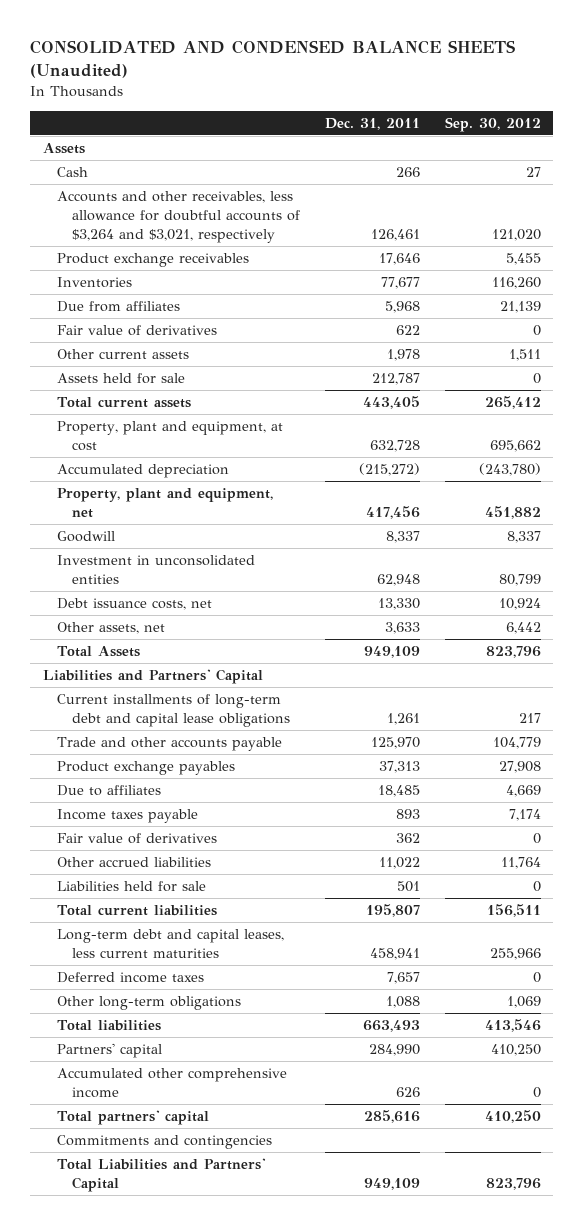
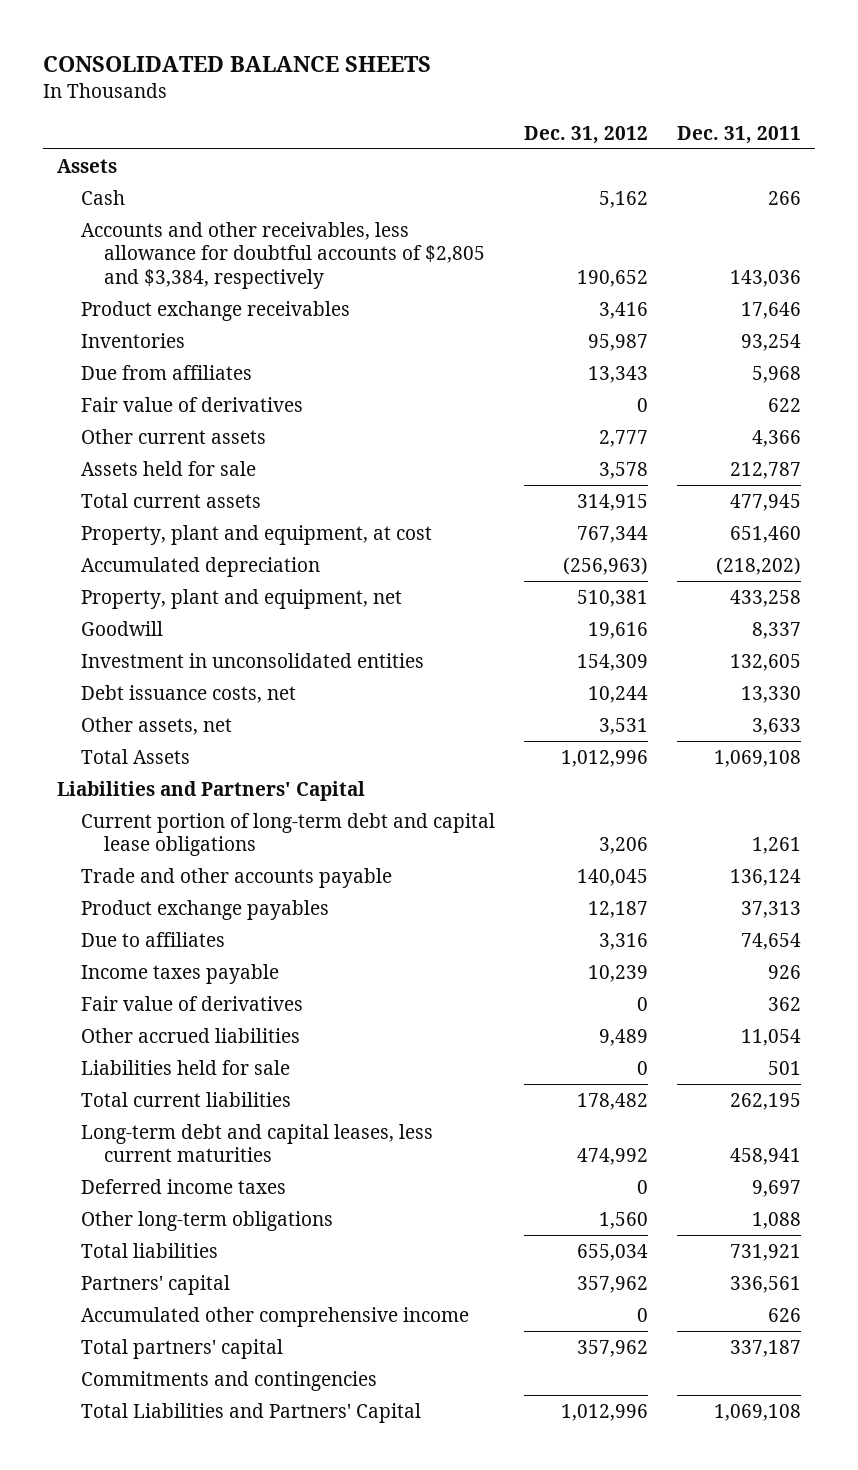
- CONSOLIDATED AND CONDENSED BALANCE SHEETS (Unaudited)
+ CONSOLIDATED BALANCE SHEETS
- | Dec. 31, 2011 | Sep. 30, 2012
+ | Dec. 31, 2012 | Dec. 31, 2011
- Accounts and other receivables, less allowance for doubtful accounts of $3,264 and $3,021, respectively | 126,461 | 121,020
+ Accounts and other receivables, less allowance for doubtful accounts of $2,805 and $3,384, respectively | 190,652 | 143,036
- Inventories | 77,677 | 116,260
+ Inventories | 95,987 | 93,254
- Other current assets | 1,978 | 1,511
+ Other current assets | 2,777 | 4,366
- Total current assets | 443,405 | 265,412
- Property, plant and equipment, at cost | 632,728 | 695,662
- Accumulated depreciation | (215,272) | (243,780)
- Property, plant and equipment, net | 417,456 | 451,882
+ Total current assets | 314,915 | 477,945
+ Property, plant and equipment, at cost | 767,344 | 651,460
+ Accumulated depreciation | (256,963) | (218,202)
+ Property, plant and equipment, net | 510,381 | 433,258
- Investment in unconsolidated entities | 62,948 | 80,799
+ Investment in unconsolidated entities | 154,309 | 132,605
- Total Assets | 949,109 | 823,796
+ Total Assets | 1,012,996 | 1,069,108
- Current installments of long-term debt and capital lease obligations | 1,261 | 217
- Trade and other accounts payable | 125,970 | 104,779
+ Current portion of long-term debt and capital lease obligations | 3,206 | 1,261
+ Trade and other accounts payable | 140,045 | 136,124
- Due to affiliates | 18,485 | 4,669
- Income taxes payable | 893 | 7,174
+ Due to affiliates | 3,316 | 74,654
+ Income taxes payable | 10,239 | 926
- Other accrued liabilities | 11,022 | 11,764
+ Other accrued liabilities | 9,489 | 11,054
- Total current liabilities | 195,807 | 156,511
+ Total current liabilities | 178,482 | 262,195
- Deferred income taxes | 7,657 | 0
+ Deferred income taxes | 0 | 9,697
- Total liabilities | 663,493 | 413,546
- Partners' capital | 284,990 | 410,250
+ Total liabilities | 655,034 | 731,921
+ Partners' capital | 357,962 | 336,561
- Total partners' capital | 285,616 | 410,250
+ Total partners' capital | 357,962 | 337,187
- Total Liabilities and Partners' Capital | 949,109 | 823,796
+ Total Liabilities and Partners' Capital | 1,012,996 | 1,069,108

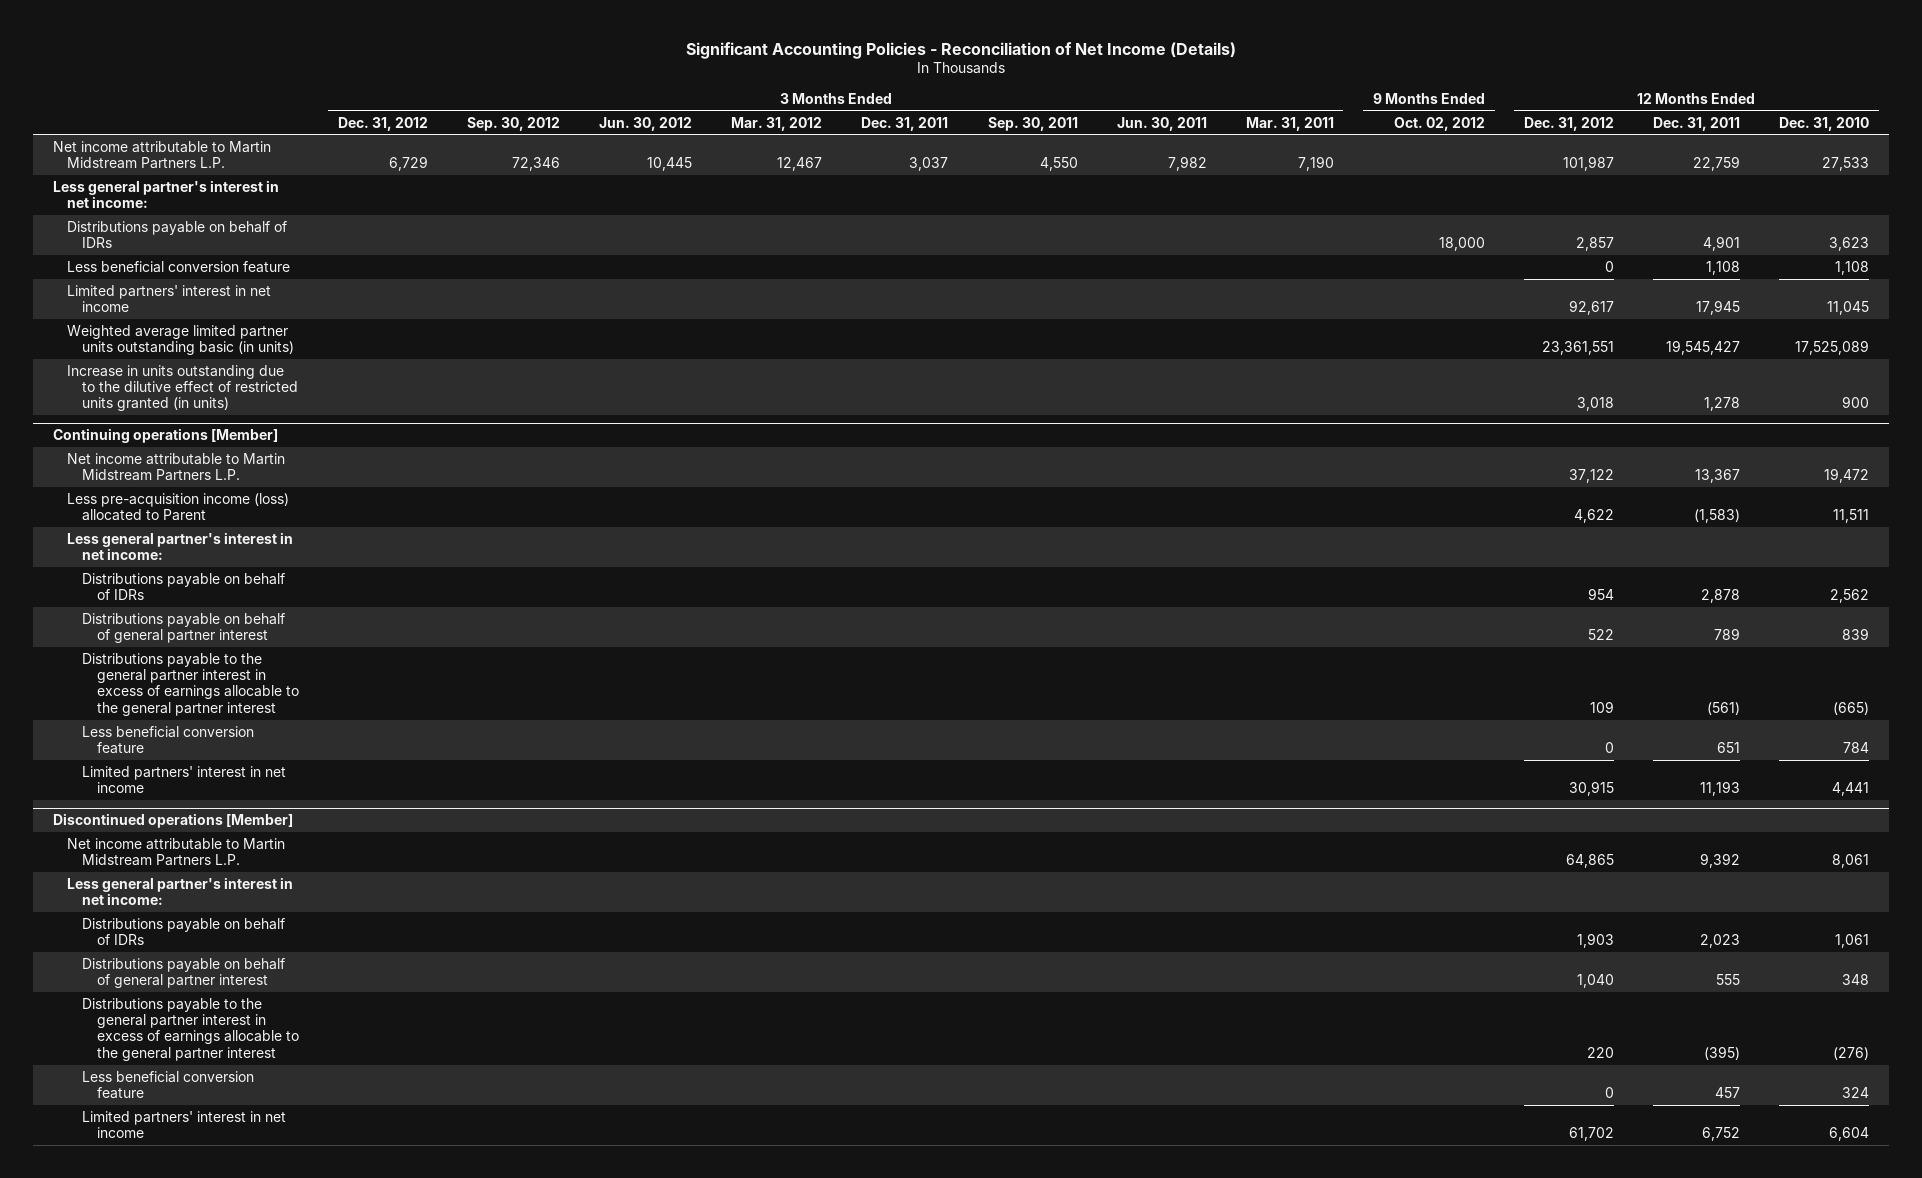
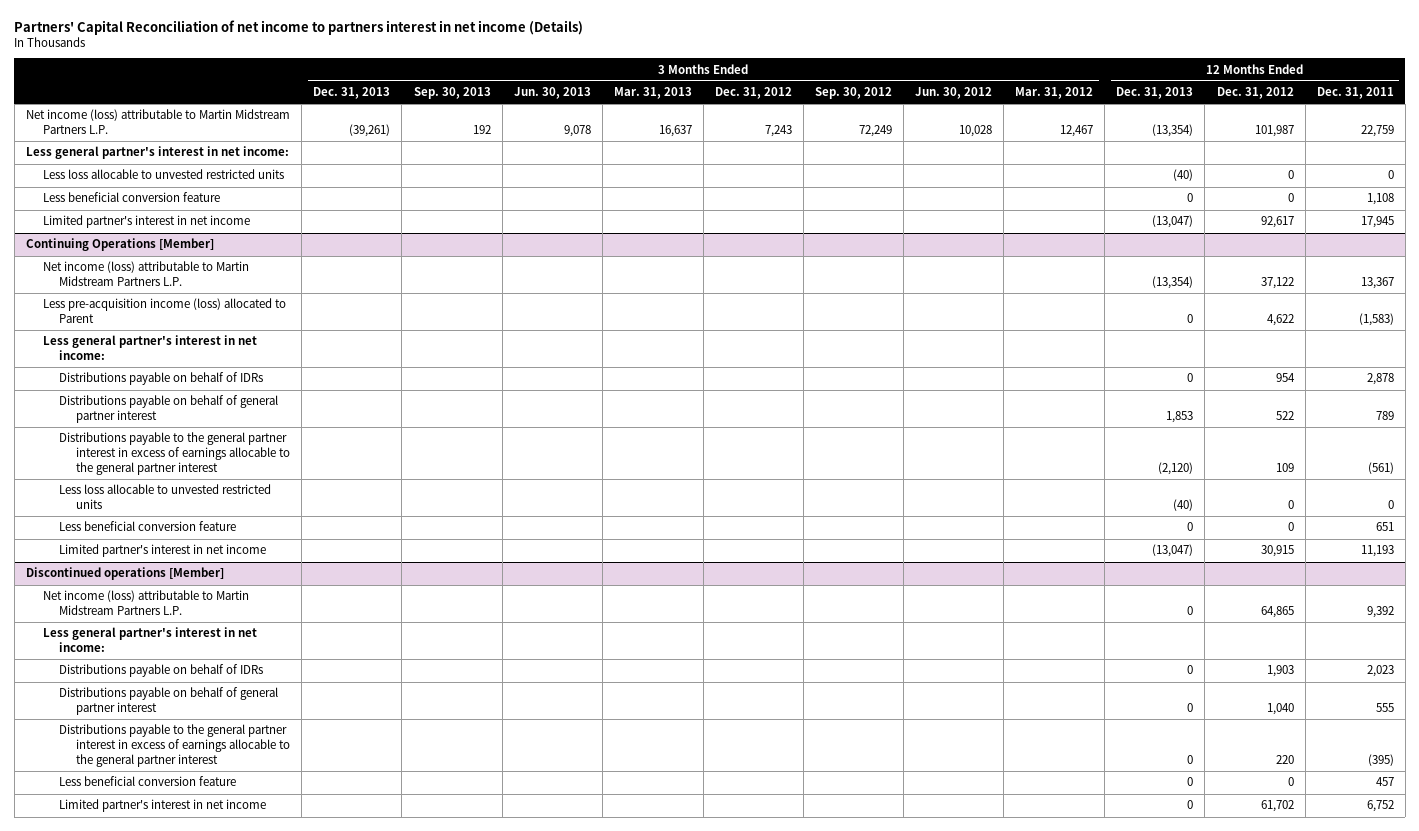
- Significant Accounting Policies - Reconciliation of Net Income (Details)
+ Partners' Capital Reconciliation of net income to partners interest in net income (Details)
- | 3 Months Ended Dec. 31, 2012 | 3 Months Ended Sep. 30, 2012 | 3 Months Ended Jun. 30, 2012 | 3 Months Ended Mar. 31, 2012 | 3 Months Ended Dec. 31, 2011 | 3 Months Ended Sep. 30, 2011 | 3 Months Ended Jun. 30, 2011 | 3 Months Ended Mar. 31, 2011 | 9 Months Ended Oct. 02, 2012 | 12 Months Ended Dec. 31, 2012 | 12 Months Ended Dec. 31, 2011 | 12 Months Ended Dec. 31, 2010
+ | 3 Months Ended Dec. 31, 2013 | 3 Months Ended Sep. 30, 2013 | 3 Months Ended Jun. 30, 2013 | 3 Months Ended Mar. 31, 2013 | 3 Months Ended Dec. 31, 2012 | 3 Months Ended Sep. 30, 2012 | 3 Months Ended Jun. 30, 2012 | 3 Months Ended Mar. 31, 2012 | 12 Months Ended Dec. 31, 2013 | 12 Months Ended Dec. 31, 2012 | 12 Months Ended Dec. 31, 2011
- Net income attributable to Martin Midstream Partners L.P. | 6,729 | 72,346 | 10,445 | 12,467 | 3,037 | 4,550 | 7,982 | 7,190 | | 101,987 | 22,759 | 27,533
+ Net income (loss) attributable to Martin Midstream Partners L.P. | (39,261) | 192 | 9,078 | 16,637 | 7,243 | 72,249 | 10,028 | 12,467 | (13,354) | 101,987 | 22,759
- Distributions payable on behalf of IDRs | | | | | | | | | 18,000 | 2,857 | 4,901 | 3,623
+ Less loss allocable to unvested restricted units | | | | | | | | | (40) | 0 | 0
- Limited partners' interest in net income | | | | | | | | | | 92,617 | 17,945 | 11,045
- Weighted average limited partner units outstanding basic (in units) | | | | | | | | | | 23,361,551 | 19,545,427 | 17,525,089
- Increase in units outstanding due to the dilutive effect of restricted units granted (in units) | | | | | | | | | | 3,018 | 1,278 | 900
- Continuing operations [Member]
- Net income attributable to Martin Midstream Partners L.P. | | | | | | | | | | 37,122 | 13,367 | 19,472
+ Limited partner's interest in net income | | | | | | | | | (13,047) | 92,617 | 17,945
+ Continuing Operations [Member]
+ Net income (loss) attributable to Martin Midstream Partners L.P. | | | | | | | | | (13,354) | 37,122 | 13,367
+ Less loss allocable to unvested restricted units | | | | | | | | | (40) | 0 | 0
- Limited partners' interest in net income | | | | | | | | | | 30,915 | 11,193 | 4,441
+ Limited partner's interest in net income | | | | | | | | | (13,047) | 30,915 | 11,193
@ Discontinued operations [Member]
- Net income attributable to Martin Midstream Partners L.P. | | | | | | | | | | 64,865 | 9,392 | 8,061
+ Net income (loss) attributable to Martin Midstream Partners L.P. | | | | | | | | | 0 | 64,865 | 9,392
- Limited partners' interest in net income | | | | | | | | | | 61,702 | 6,752 | 6,604
+ Limited partner's interest in net income | | | | | | | | | 0 | 61,702 | 6,752

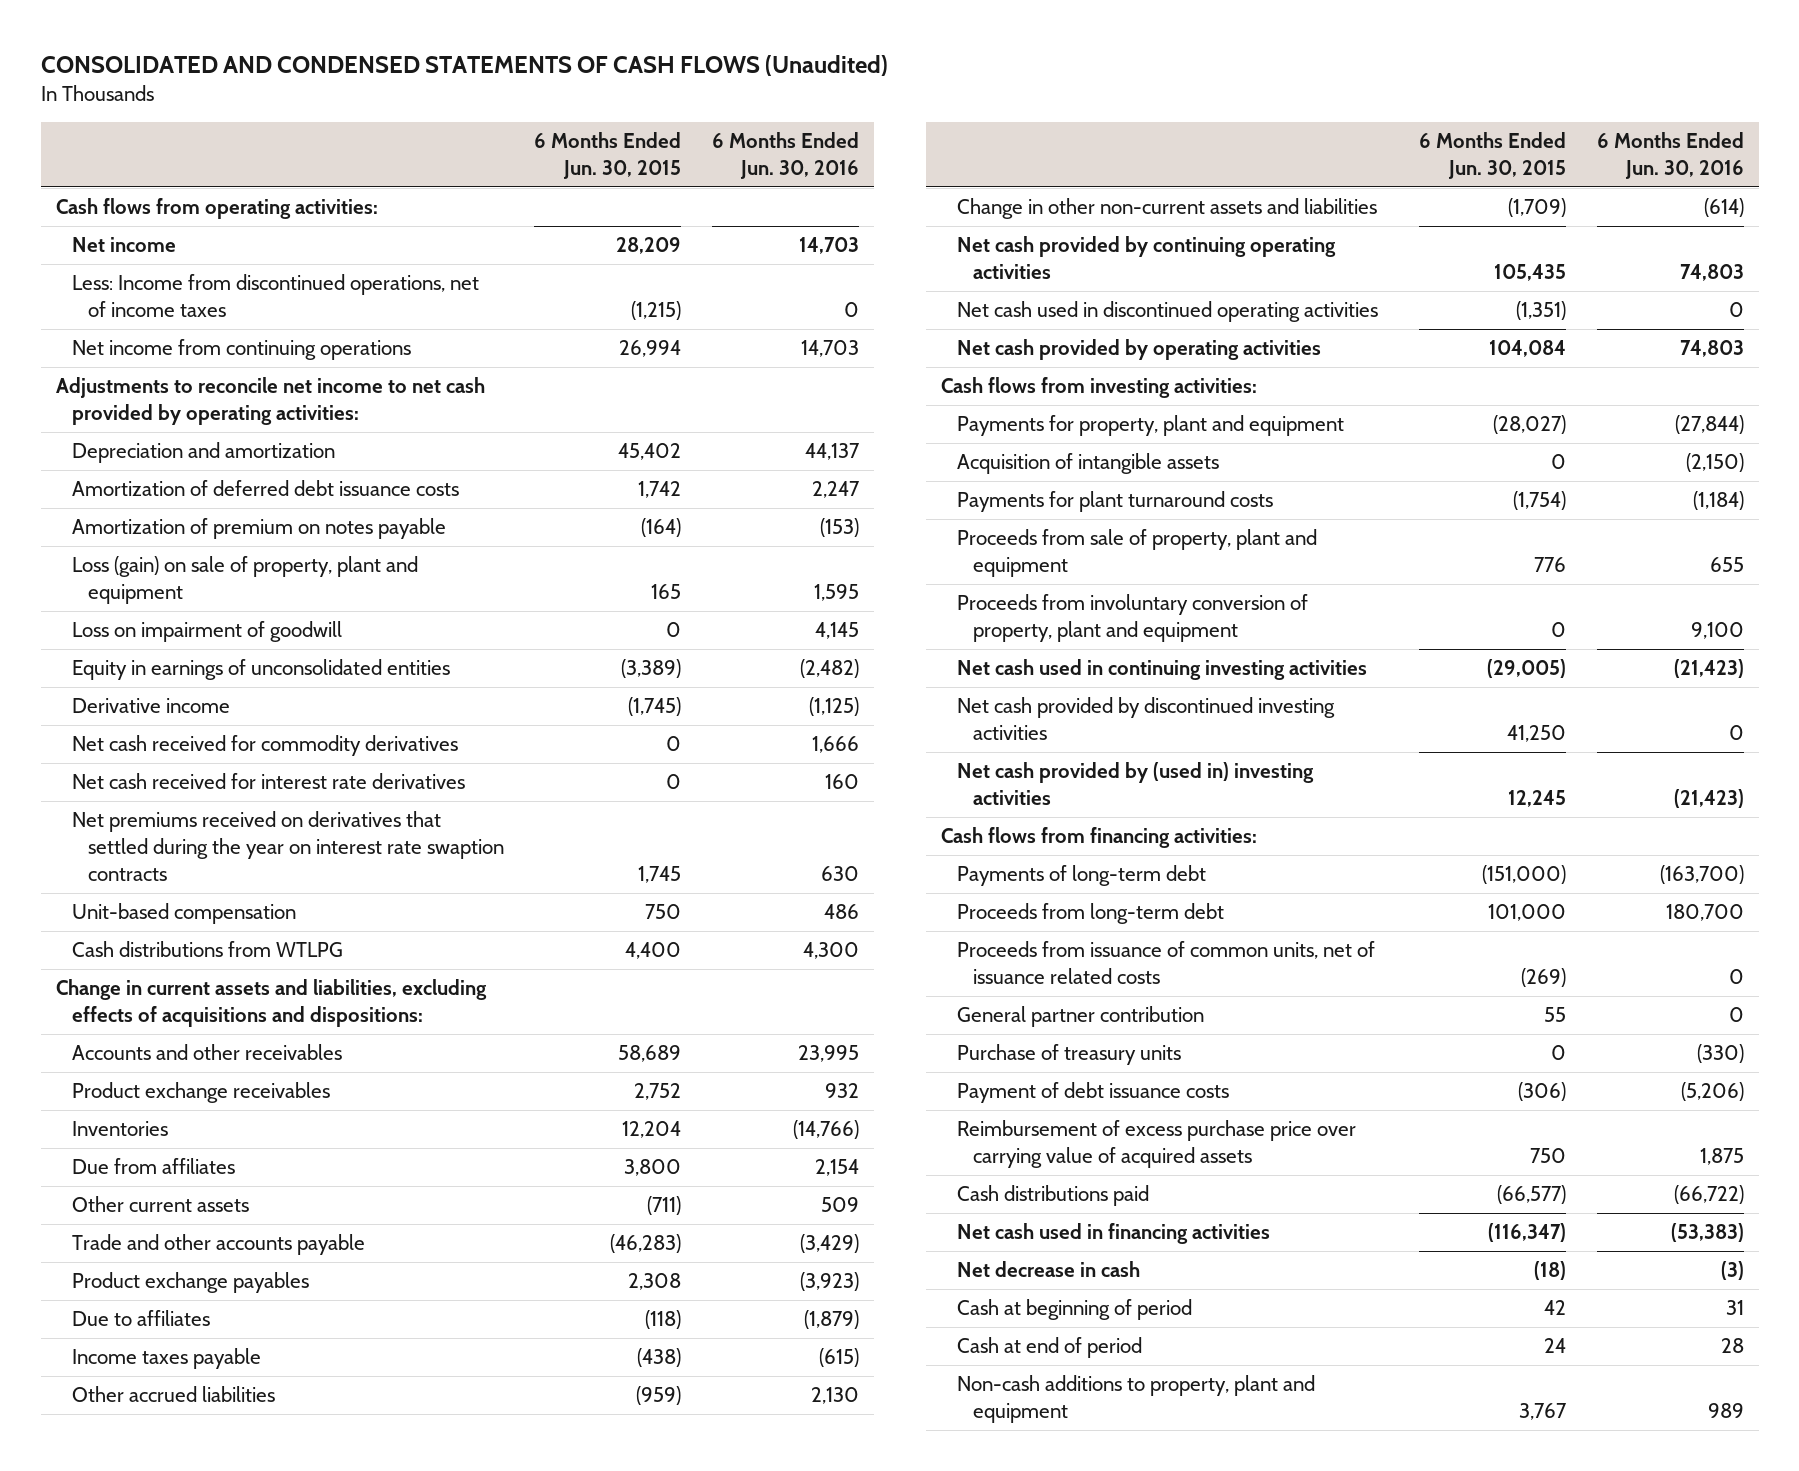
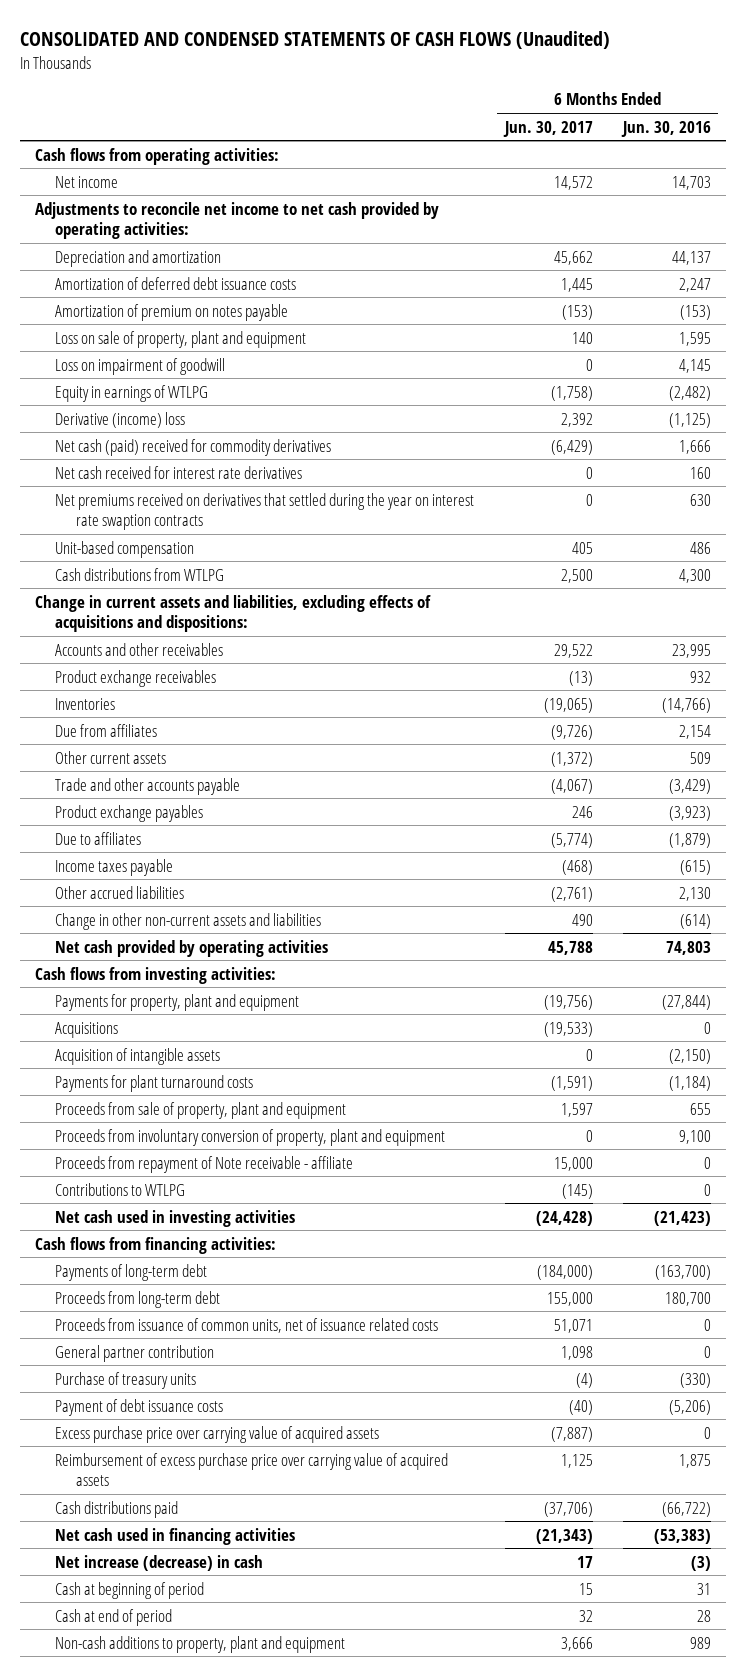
- | 6 Months Ended Jun. 30, 2015 | 6 Months Ended Jun. 30, 2016
+ | 6 Months Ended Jun. 30, 2017 | 6 Months Ended Jun. 30, 2016
- Less: Income from discontinued operations, net of income taxes | (1,215) | 0
- Net income from continuing operations | 26,994 | 14,703
- Loss (gain) on sale of property, plant and equipment | 165 | 1,595
+ Loss on sale of property, plant and equipment | 140 | 1,595
- Equity in earnings of unconsolidated entities | (3,389) | (2,482)
- Derivative income | (1,745) | (1,125)
- Net cash received for commodity derivatives | 0 | 1,666
+ Equity in earnings of WTLPG | (1,758) | (2,482)
+ Derivative (income) loss | 2,392 | (1,125)
+ Net cash (paid) received for commodity derivatives | (6,429) | 1,666
- Net cash provided by continuing operating activities | 105,435 | 74,803
- Net cash used in discontinued operating activities | (1,351) | 0
+ Acquisitions | (19,533) | 0
- Net cash used in continuing investing activities | (29,005) | (21,423)
- Net cash provided by discontinued investing activities | 41,250 | 0
- Net cash provided by (used in) investing activities | 12,245 | (21,423)
+ Proceeds from repayment of Note receivable - affiliate | 15,000 | 0
+ Contributions to WTLPG | (145) | 0
+ Net cash used in investing activities | (24,428) | (21,423)
+ Excess purchase price over carrying value of acquired assets | (7,887) | 0
- Net decrease in cash | (18) | (3)
+ Net increase (decrease) in cash | 17 | (3)

